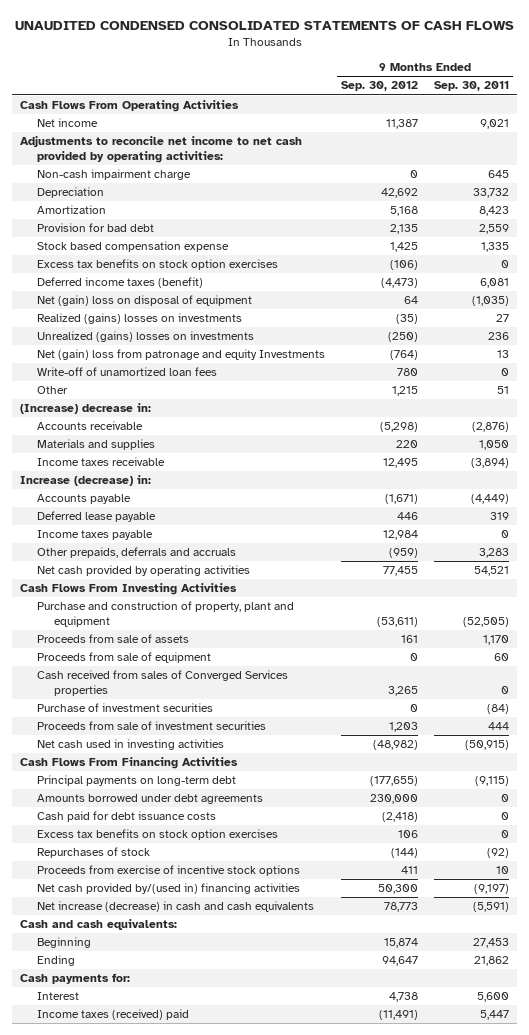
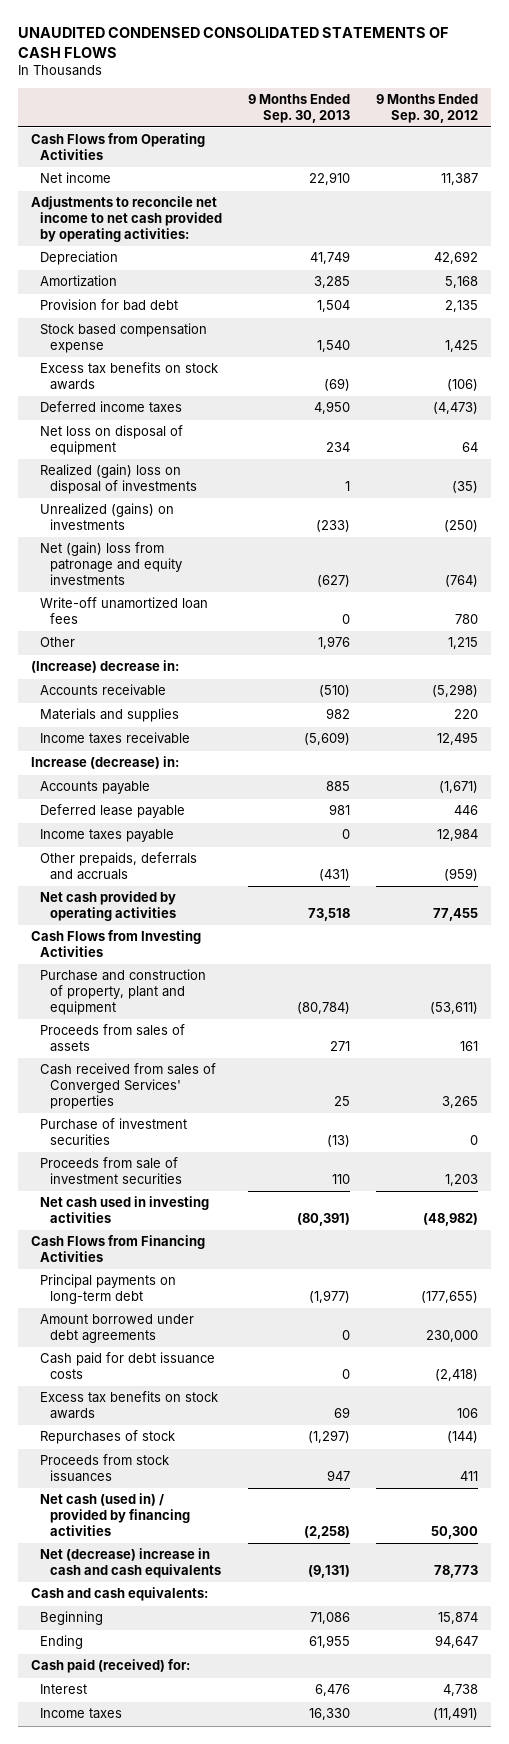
- | 9 Months Ended Sep. 30, 2012 | 9 Months Ended Sep. 30, 2011
+ | 9 Months Ended Sep. 30, 2013 | 9 Months Ended Sep. 30, 2012
- Cash Flows From Operating Activities
+ Cash Flows from Operating Activities
- Non-cash impairment charge | 0 | 645
- Excess tax benefits on stock option exercises | (106) | 0
- Deferred income taxes (benefit) | (4,473) | 6,081
- Net (gain) loss on disposal of equipment | 64 | (1,035)
- Realized (gains) losses on investments | (35) | 27
- Unrealized (gains) losses on investments | (250) | 236
- Net (gain) loss from patronage and equity Investments | (764) | 13
- Write-off of unamortized loan fees | 780 | 0
+ Excess tax benefits on stock awards | (69) | (106)
+ Deferred income taxes | 4,950 | (4,473)
+ Net loss on disposal of equipment | 234 | 64
+ Realized (gain) loss on disposal of investments | 1 | (35)
+ Unrealized (gains) on investments | (233) | (250)
+ Net (gain) loss from patronage and equity investments | (627) | (764)
+ Write-off unamortized loan fees | 0 | 780
- Cash Flows From Investing Activities
+ Cash Flows from Investing Activities
- Proceeds from sale of assets | 161 | 1,170
- Proceeds from sale of equipment | 0 | 60
- Cash received from sales of Converged Services properties | 3,265 | 0
+ Proceeds from sales of assets | 271 | 161
+ Cash received from sales of Converged Services' properties | 25 | 3,265
- Cash Flows From Financing Activities
+ Cash Flows from Financing Activities
- Amounts borrowed under debt agreements | 230,000 | 0
+ Amount borrowed under debt agreements | 0 | 230,000
- Excess tax benefits on stock option exercises | 106 | 0
+ Excess tax benefits on stock awards | 69 | 106
- Proceeds from exercise of incentive stock options | 411 | 10
- Net cash provided by/(used in) financing activities | 50,300 | (9,197)
- Net increase (decrease) in cash and cash equivalents | 78,773 | (5,591)
+ Proceeds from stock issuances | 947 | 411
+ Net cash (used in) / provided by financing activities | (2,258) | 50,300
+ Net (decrease) increase in cash and cash equivalents | (9,131) | 78,773
- Cash payments for:
+ Cash paid (received) for:
- Income taxes (received) paid | (11,491) | 5,447
+ Income taxes | 16,330 | (11,491)

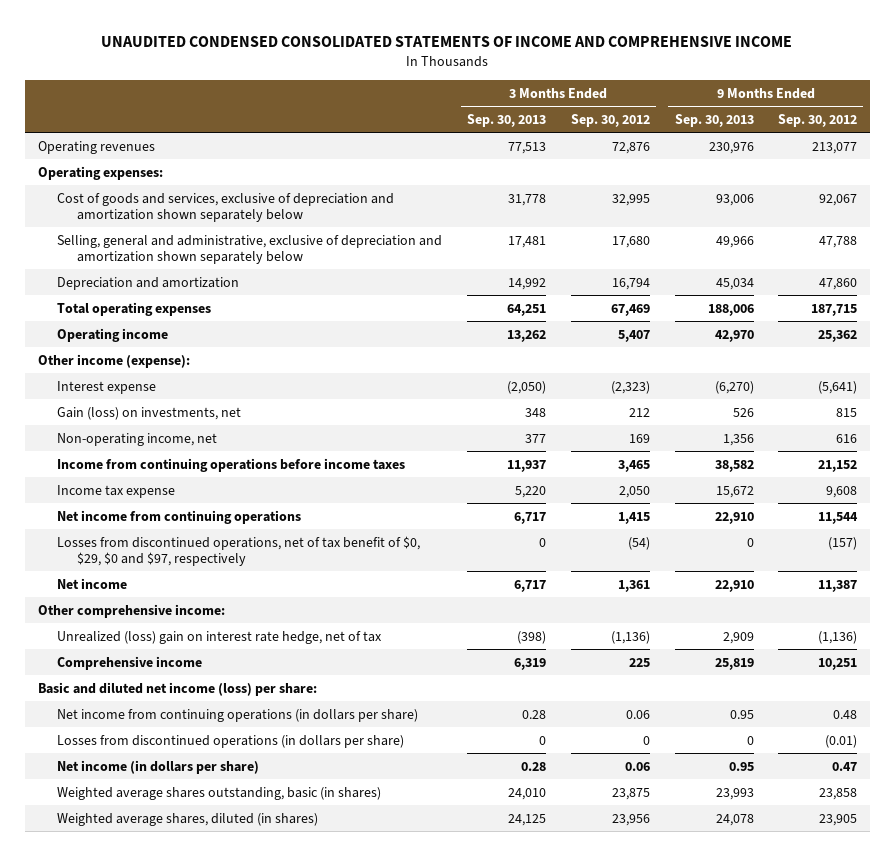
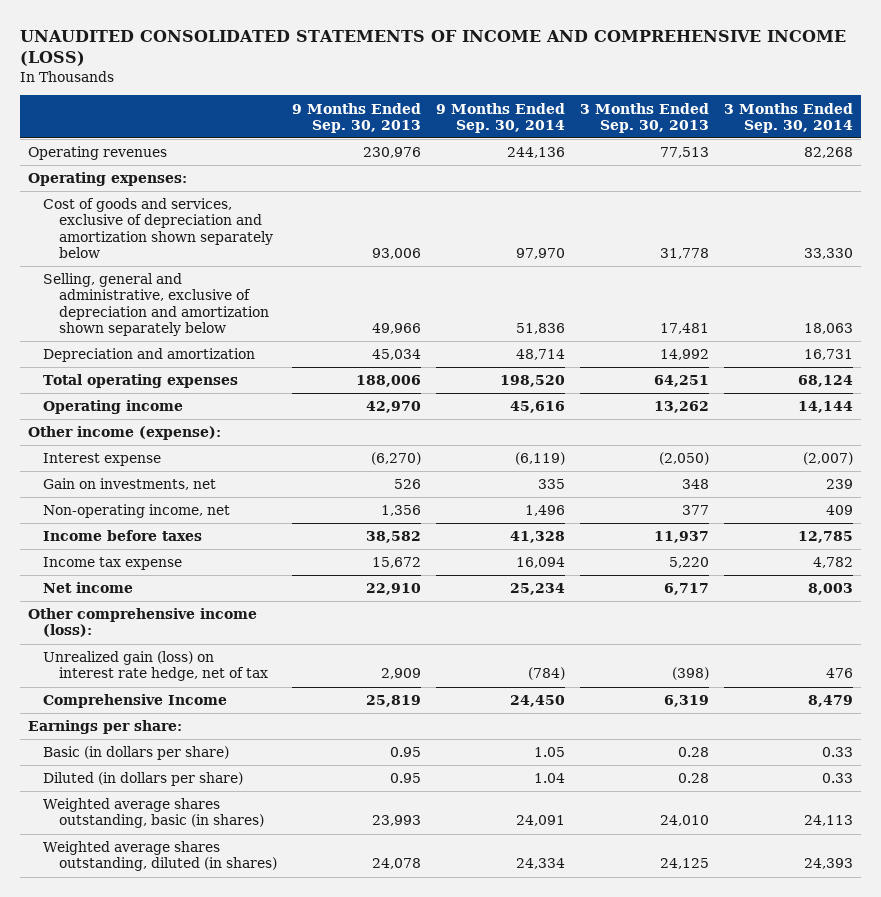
- UNAUDITED CONDENSED CONSOLIDATED STATEMENTS OF INCOME AND COMPREHENSIVE INCOME
+ UNAUDITED CONSOLIDATED STATEMENTS OF INCOME AND COMPREHENSIVE INCOME (LOSS)
- | 3 Months Ended Sep. 30, 2013 | 3 Months Ended Sep. 30, 2012 | 9 Months Ended Sep. 30, 2013 | 9 Months Ended Sep. 30, 2012
+ | 9 Months Ended Sep. 30, 2013 | 9 Months Ended Sep. 30, 2014 | 3 Months Ended Sep. 30, 2013 | 3 Months Ended Sep. 30, 2014
- Gain (loss) on investments, net | 348 | 212 | 526 | 815
+ Gain on investments, net | 526 | 335 | 348 | 239
- Income from continuing operations before income taxes | 11,937 | 3,465 | 38,582 | 21,152
+ Income before taxes | 38,582 | 41,328 | 11,937 | 12,785
- Net income from continuing operations | 6,717 | 1,415 | 22,910 | 11,544
- Losses from discontinued operations, net of tax benefit of $0, $29, $0 and $97, respectively | 0 | (54) | 0 | (157)
- Other comprehensive income:
- Unrealized (loss) gain on interest rate hedge, net of tax | (398) | (1,136) | 2,909 | (1,136)
- Comprehensive income | 6,319 | 225 | 25,819 | 10,251
- Basic and diluted net income (loss) per share:
- Net income from continuing operations (in dollars per share) | 0.28 | 0.06 | 0.95 | 0.48
- Losses from discontinued operations (in dollars per share) | 0 | 0 | 0 | (0.01)
- Net income (in dollars per share) | 0.28 | 0.06 | 0.95 | 0.47
+ Other comprehensive income (loss):
+ Unrealized gain (loss) on interest rate hedge, net of tax | 2,909 | (784) | (398) | 476
+ Comprehensive Income | 25,819 | 24,450 | 6,319 | 8,479
+ Earnings per share:
+ Basic (in dollars per share) | 0.95 | 1.05 | 0.28 | 0.33
+ Diluted (in dollars per share) | 0.95 | 1.04 | 0.28 | 0.33
- Weighted average shares, diluted (in shares) | 24,125 | 23,956 | 24,078 | 23,905
+ Weighted average shares outstanding, diluted (in shares) | 24,078 | 24,334 | 24,125 | 24,393

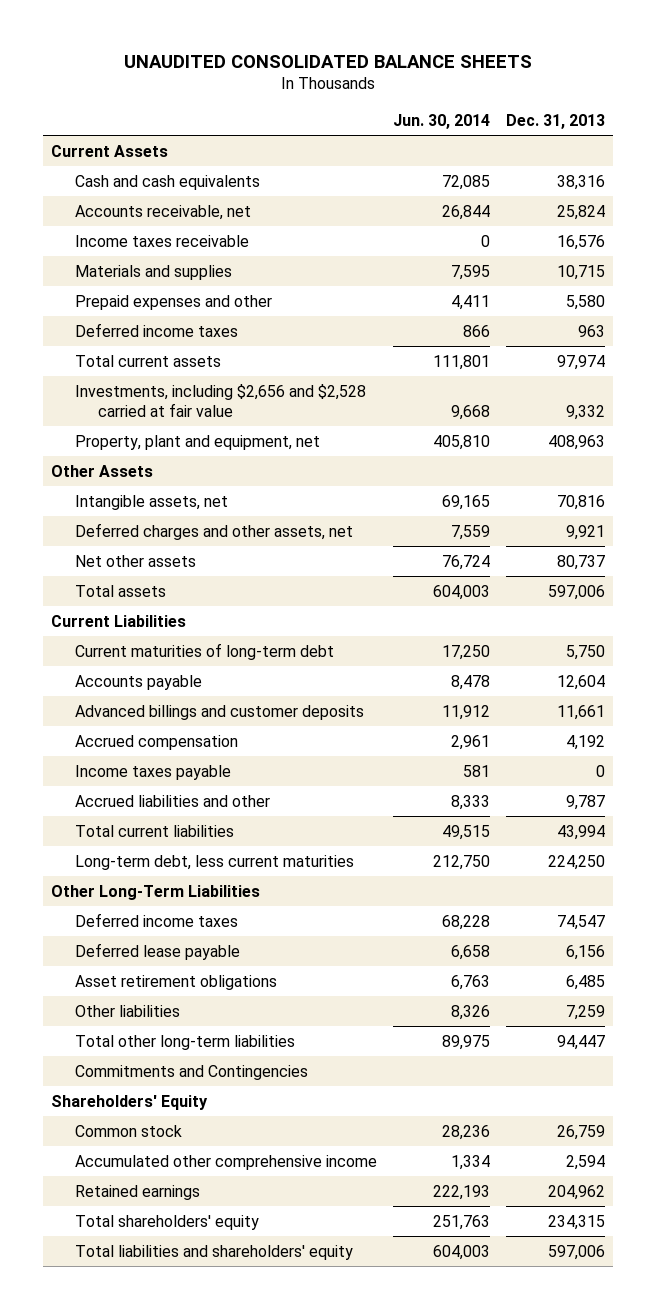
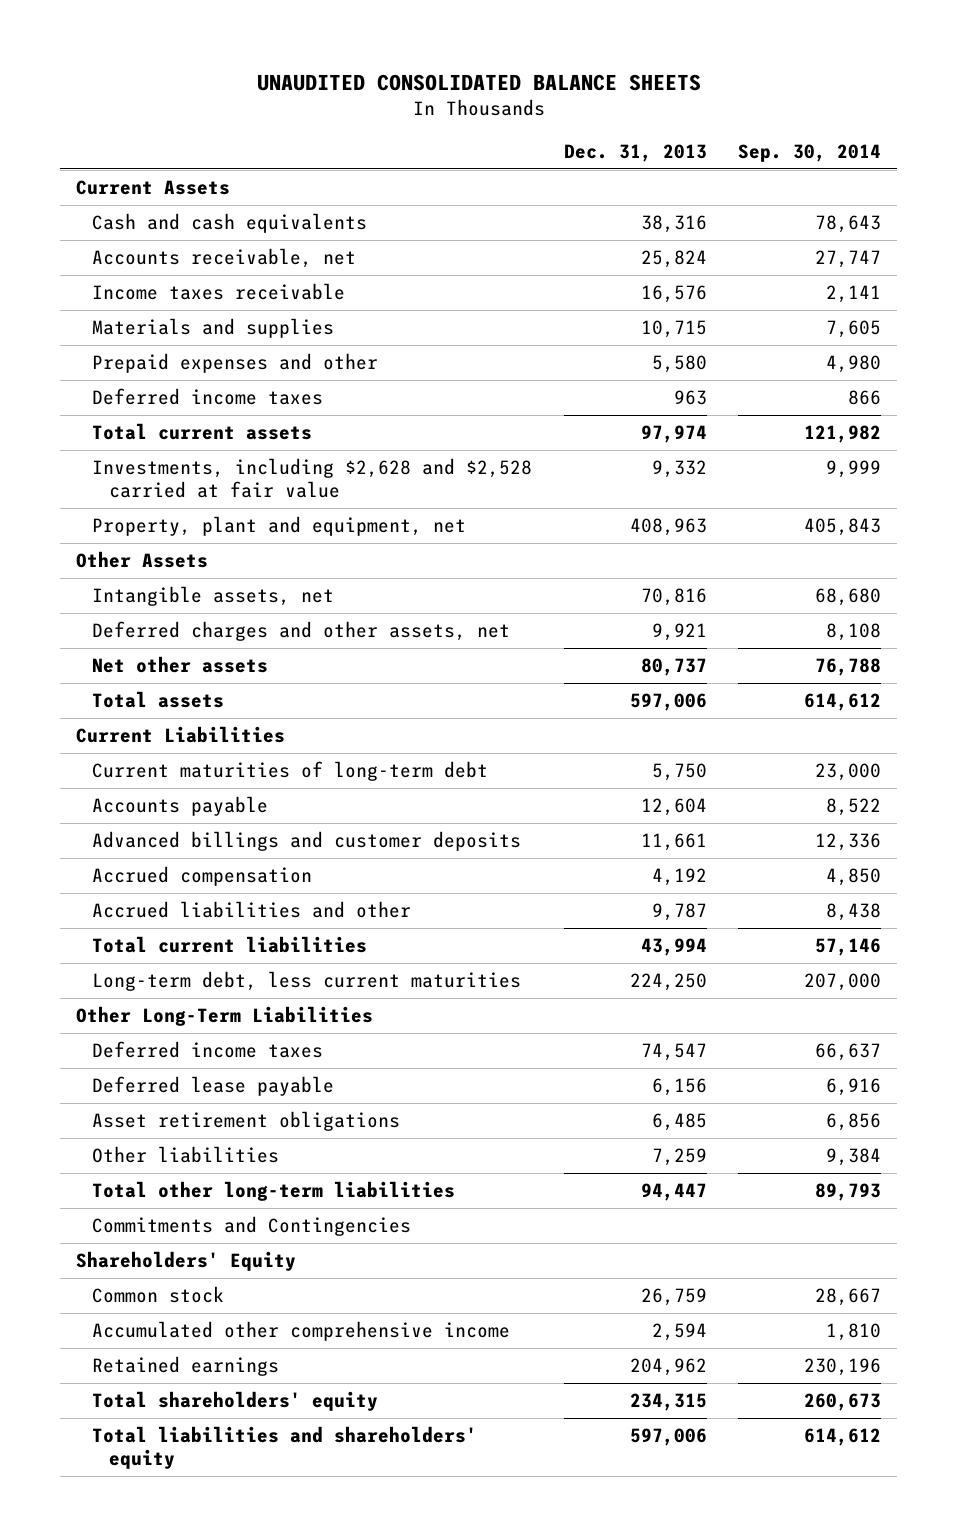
- | Jun. 30, 2014 | Dec. 31, 2013
+ | Dec. 31, 2013 | Sep. 30, 2014
- Investments, including $2,656 and $2,528 carried at fair value | 9,668 | 9,332
+ Investments, including $2,628 and $2,528 carried at fair value | 9,332 | 9,999
- Income taxes payable | 581 | 0

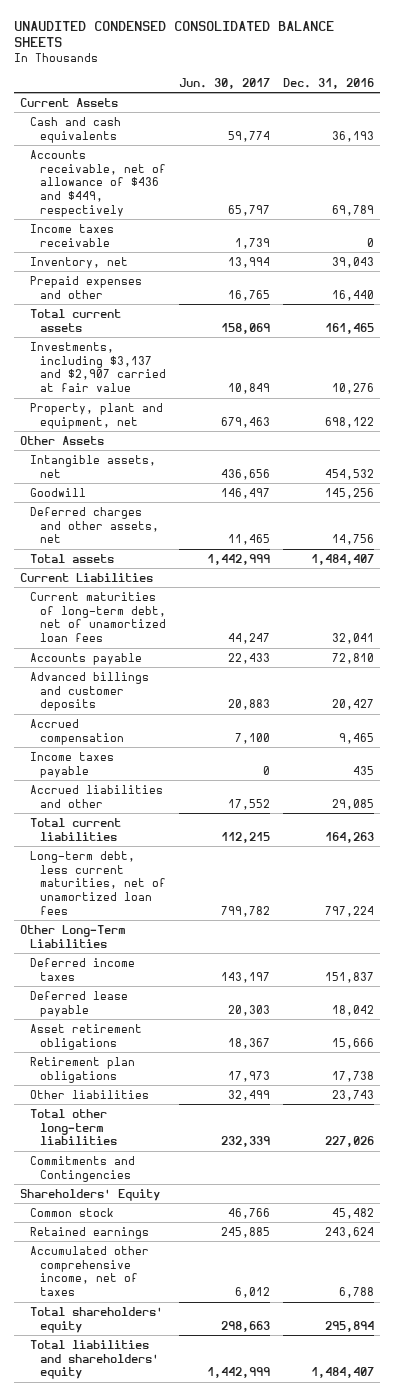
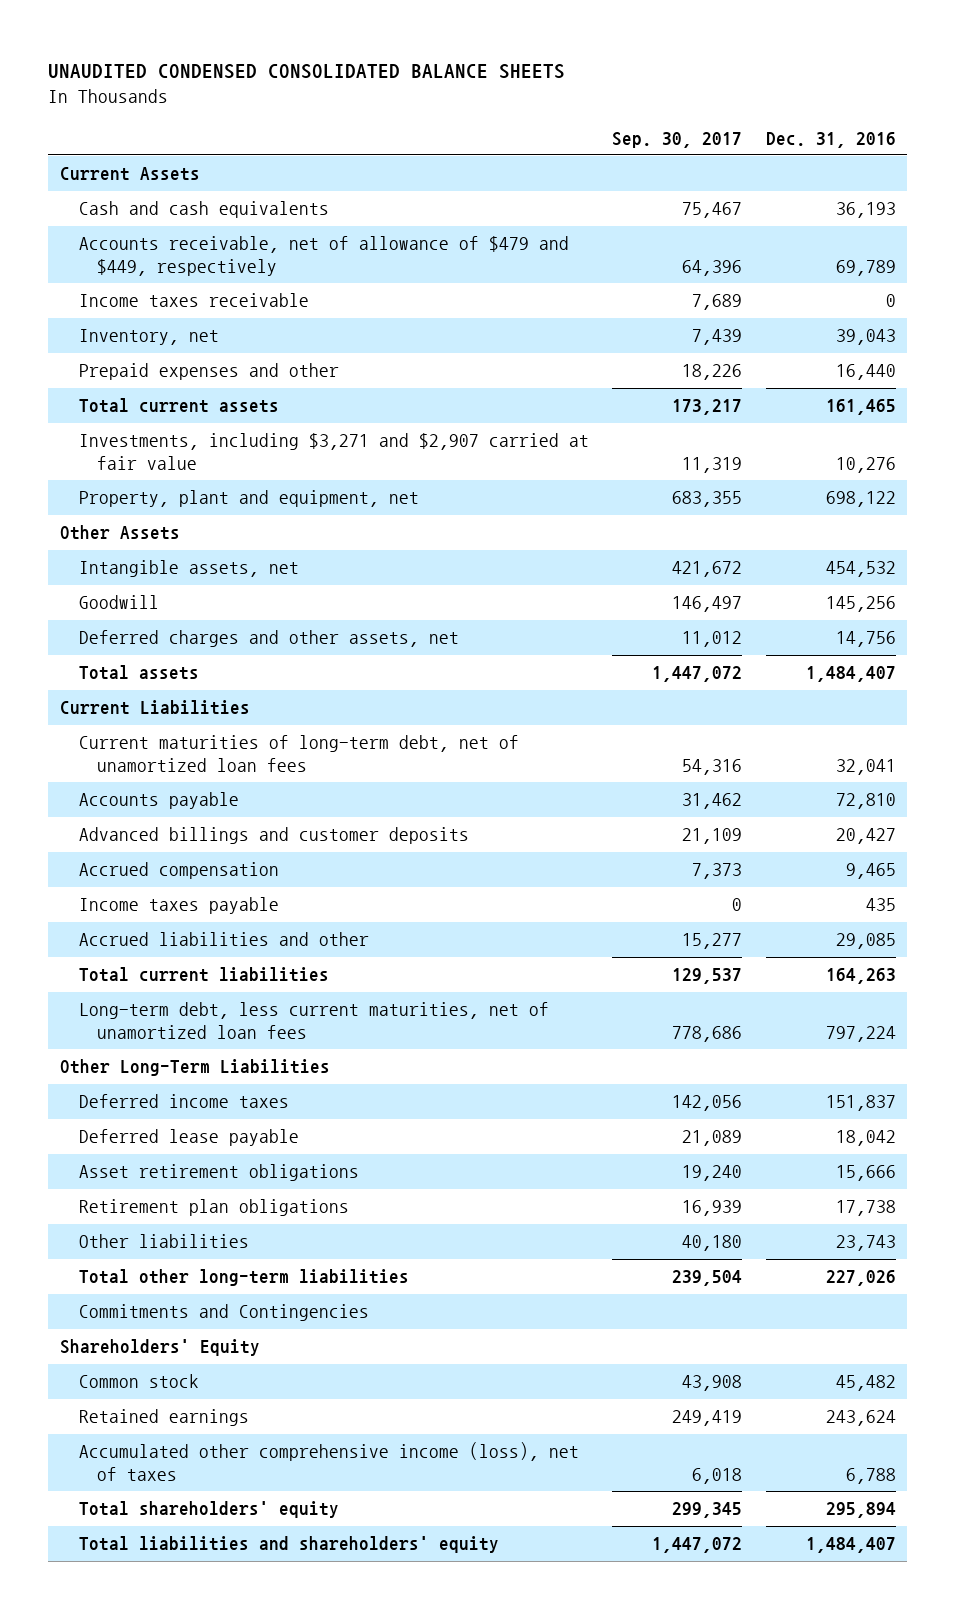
- | Jun. 30, 2017 | Dec. 31, 2016
+ | Sep. 30, 2017 | Dec. 31, 2016
- Accounts receivable, net of allowance of $436 and $449, respectively | 65,797 | 69,789
+ Accounts receivable, net of allowance of $479 and $449, respectively | 64,396 | 69,789
- Investments, including $3,137 and $2,907 carried at fair value | 10,849 | 10,276
+ Investments, including $3,271 and $2,907 carried at fair value | 11,319 | 10,276
- Accumulated other comprehensive income, net of taxes | 6,012 | 6,788
+ Accumulated other comprehensive income (loss), net of taxes | 6,018 | 6,788

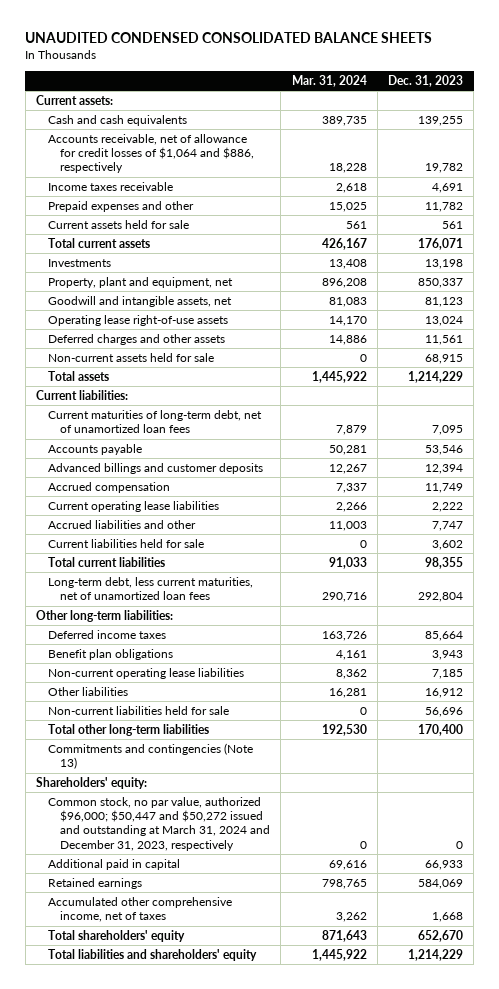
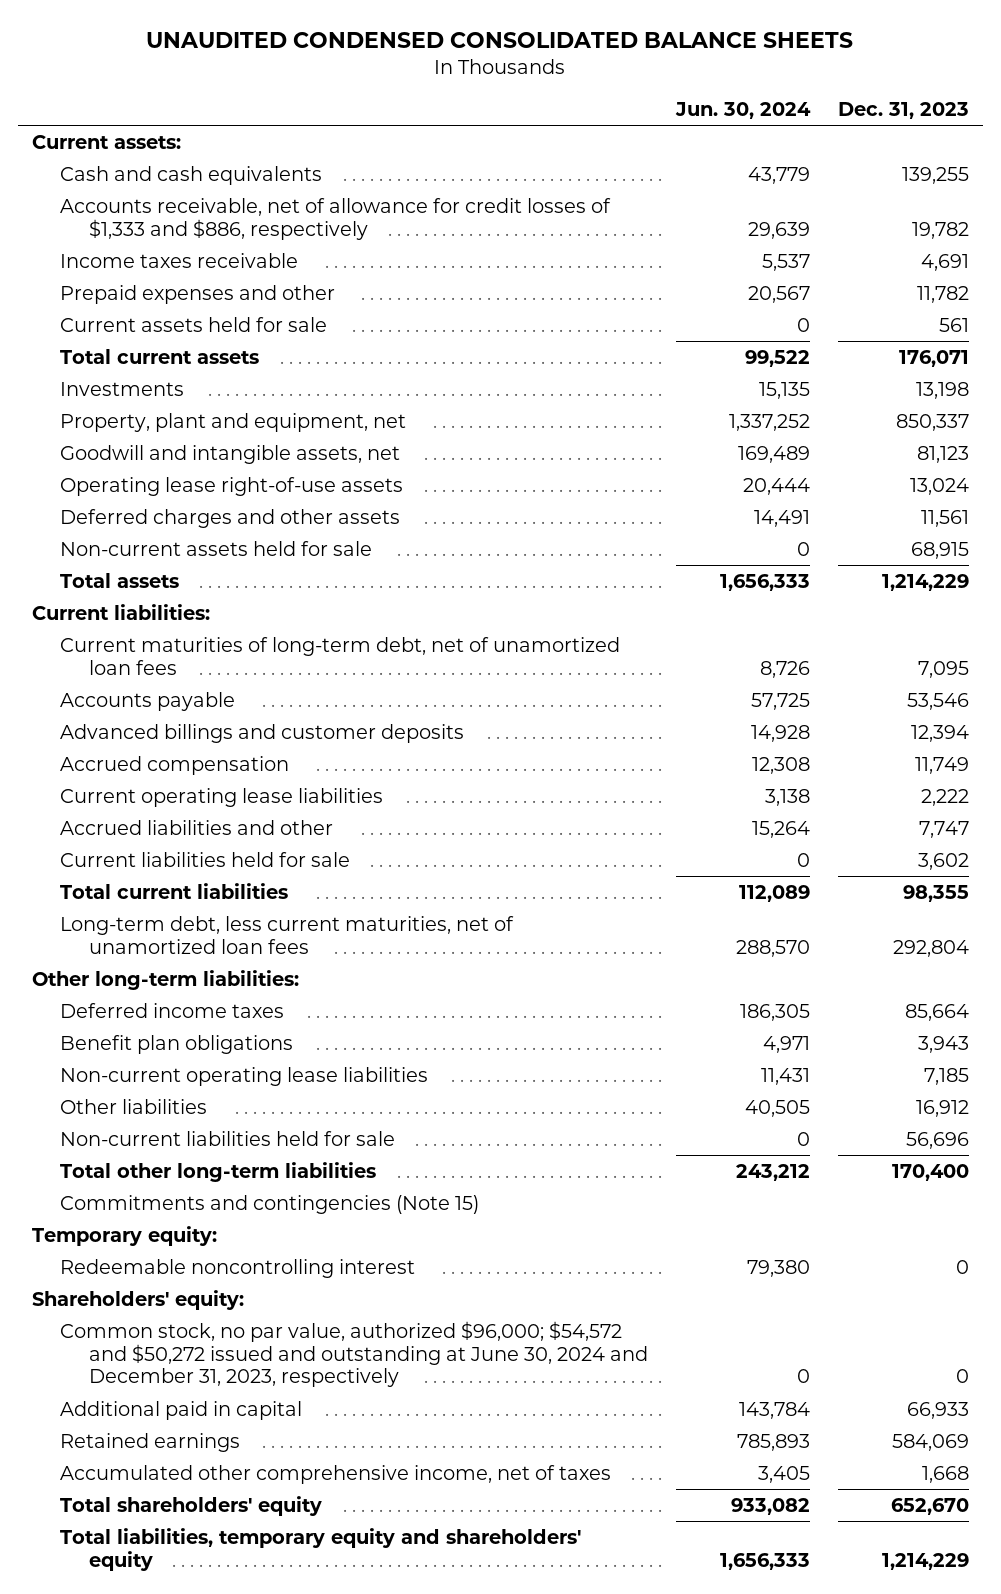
- | Mar. 31, 2024 | Dec. 31, 2023
+ | Jun. 30, 2024 | Dec. 31, 2023
- Accounts receivable, net of allowance for credit losses of $1,064 and $886, respectively | 18,228 | 19,782
+ Accounts receivable, net of allowance for credit losses of $1,333 and $886, respectively | 29,639 | 19,782
- Commitments and contingencies (Note 13)
+ Commitments and contingencies (Note 15)
+ Temporary equity:
+ Redeemable noncontrolling interest | 79,380 | 0
- Common stock, no par value, authorized $96,000; $50,447 and $50,272 issued and outstanding at March 31, 2024 and December 31, 2023, respectively | 0 | 0
+ Common stock, no par value, authorized $96,000; $54,572 and $50,272 issued and outstanding at June 30, 2024 and December 31, 2023, respectively | 0 | 0
- Total liabilities and shareholders' equity | 1,445,922 | 1,214,229
+ Total liabilities, temporary equity and shareholders' equity | 1,656,333 | 1,214,229

